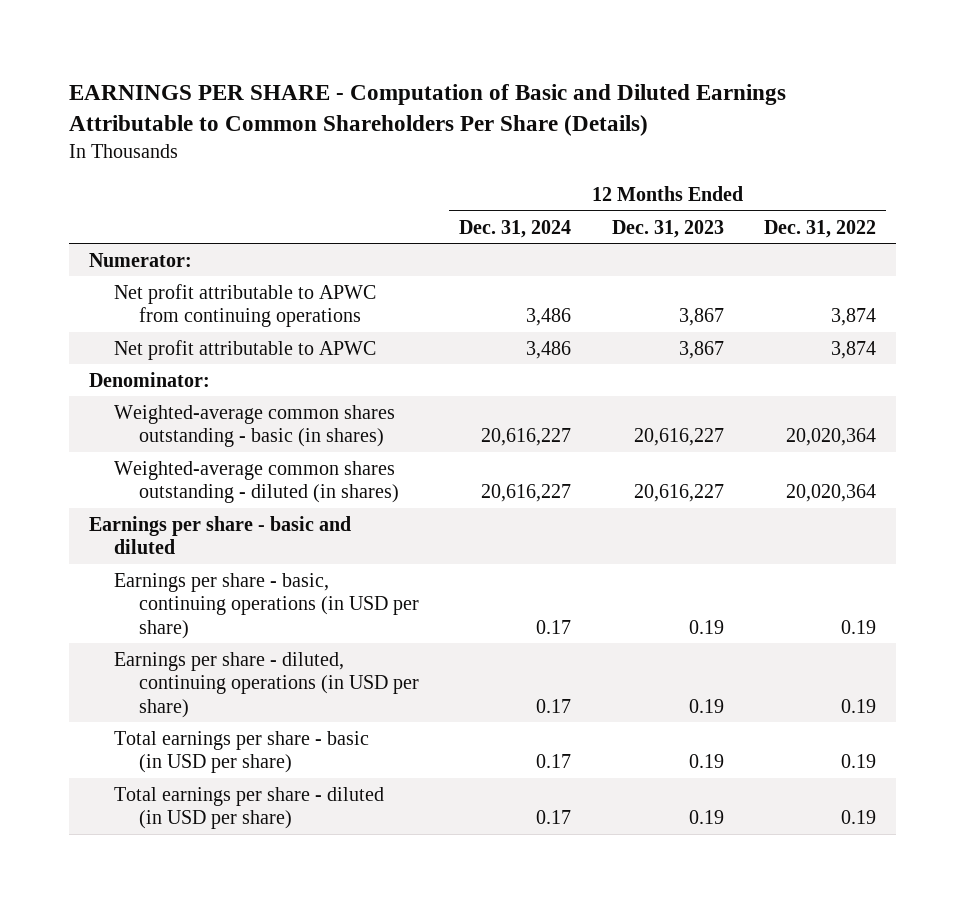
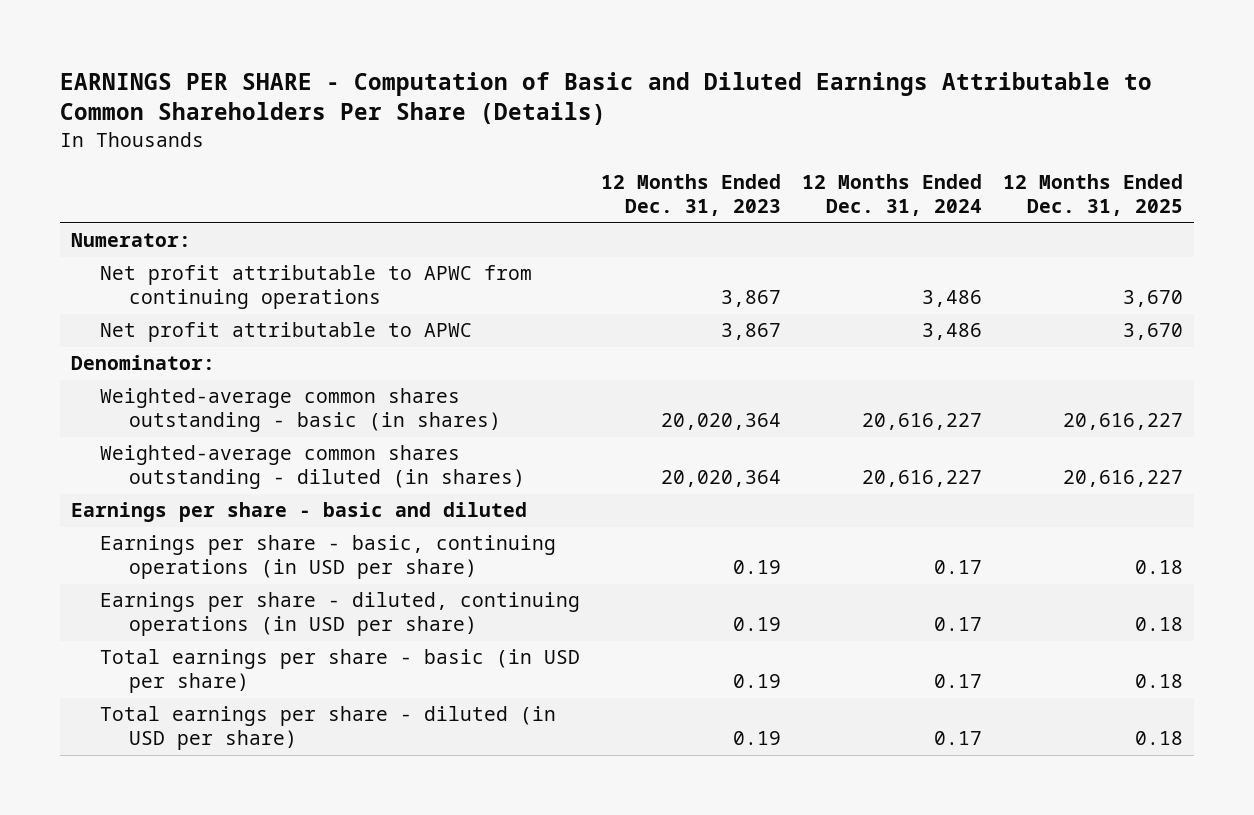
- | 12 Months Ended Dec. 31, 2024 | 12 Months Ended Dec. 31, 2023 | 12 Months Ended Dec. 31, 2022
+ | 12 Months Ended Dec. 31, 2023 | 12 Months Ended Dec. 31, 2024 | 12 Months Ended Dec. 31, 2025
- Weighted-average common shares outstanding - basic (in shares) | 20,616,227 | 20,616,227 | 20,020,364
- Weighted-average common shares outstanding - diluted (in shares) | 20,616,227 | 20,616,227 | 20,020,364
+ Weighted-average common shares outstanding - basic (in shares) | 20,020,364 | 20,616,227 | 20,616,227
+ Weighted-average common shares outstanding - diluted (in shares) | 20,020,364 | 20,616,227 | 20,616,227

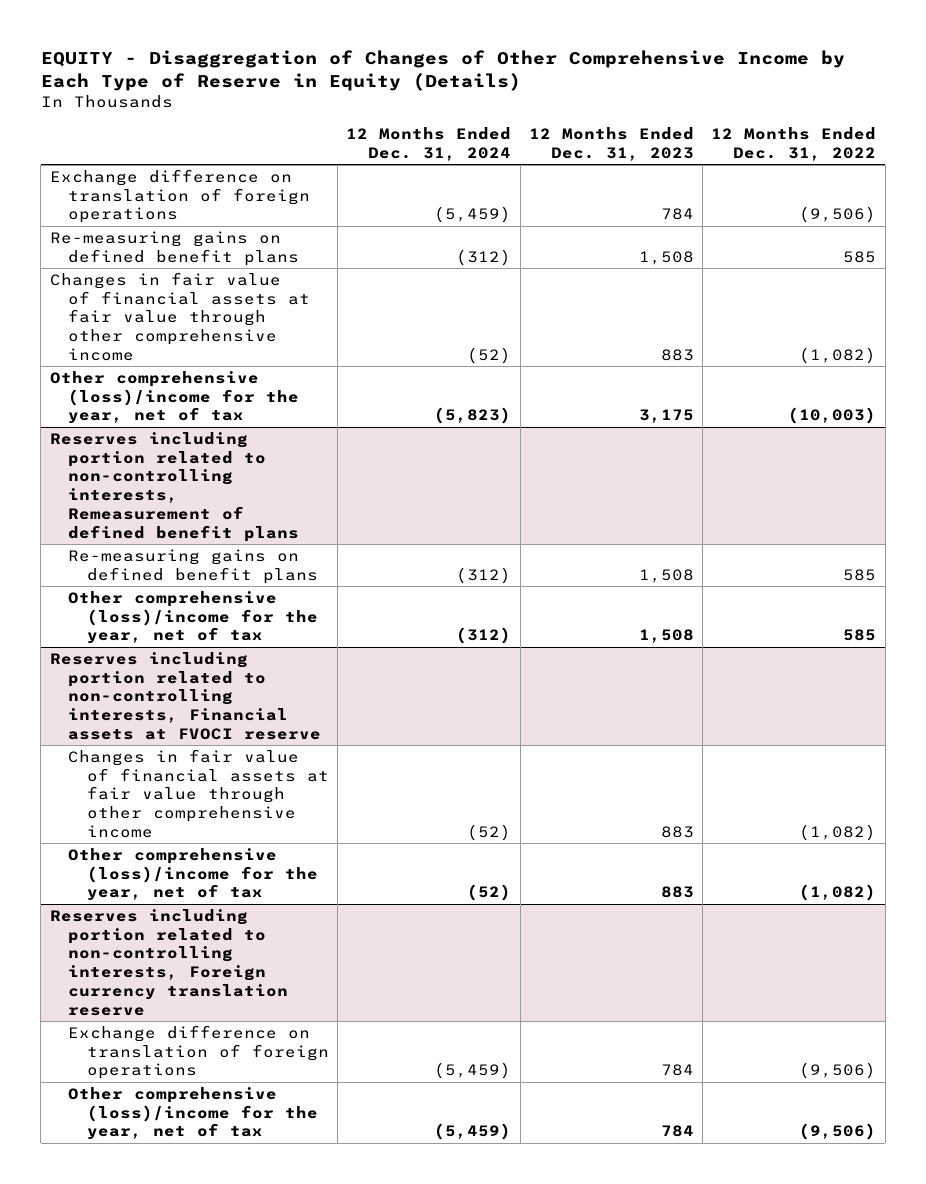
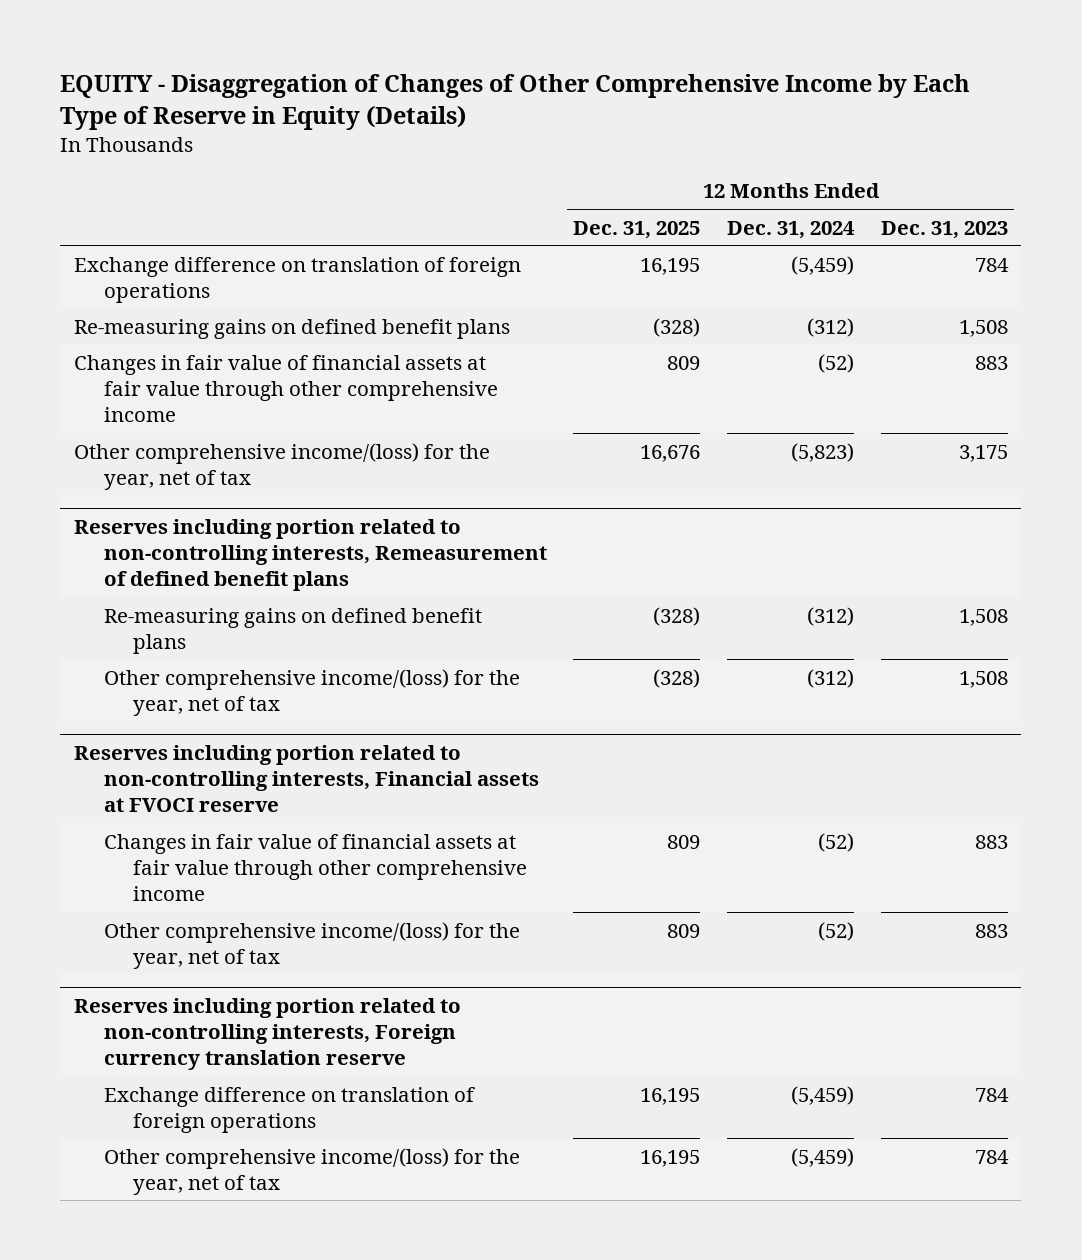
- | 12 Months Ended Dec. 31, 2024 | 12 Months Ended Dec. 31, 2023 | 12 Months Ended Dec. 31, 2022
+ | 12 Months Ended Dec. 31, 2025 | 12 Months Ended Dec. 31, 2024 | 12 Months Ended Dec. 31, 2023
- Other comprehensive (loss)/income for the year, net of tax | (5,823) | 3,175 | (10,003)
+ Other comprehensive income/(loss) for the year, net of tax | 16,676 | (5,823) | 3,175
@ Reserves including portion related to non-controlling interests, Remeasurement of defined benefit plans
- Other comprehensive (loss)/income for the year, net of tax | (312) | 1,508 | 585
+ Other comprehensive income/(loss) for the year, net of tax | (328) | (312) | 1,508
@ Reserves including portion related to non-controlling interests, Financial assets at FVOCI reserve
- Other comprehensive (loss)/income for the year, net of tax | (52) | 883 | (1,082)
+ Other comprehensive income/(loss) for the year, net of tax | 809 | (52) | 883
@ Reserves including portion related to non-controlling interests, Foreign currency translation reserve
- Other comprehensive (loss)/income for the year, net of tax | (5,459) | 784 | (9,506)
+ Other comprehensive income/(loss) for the year, net of tax | 16,195 | (5,459) | 784

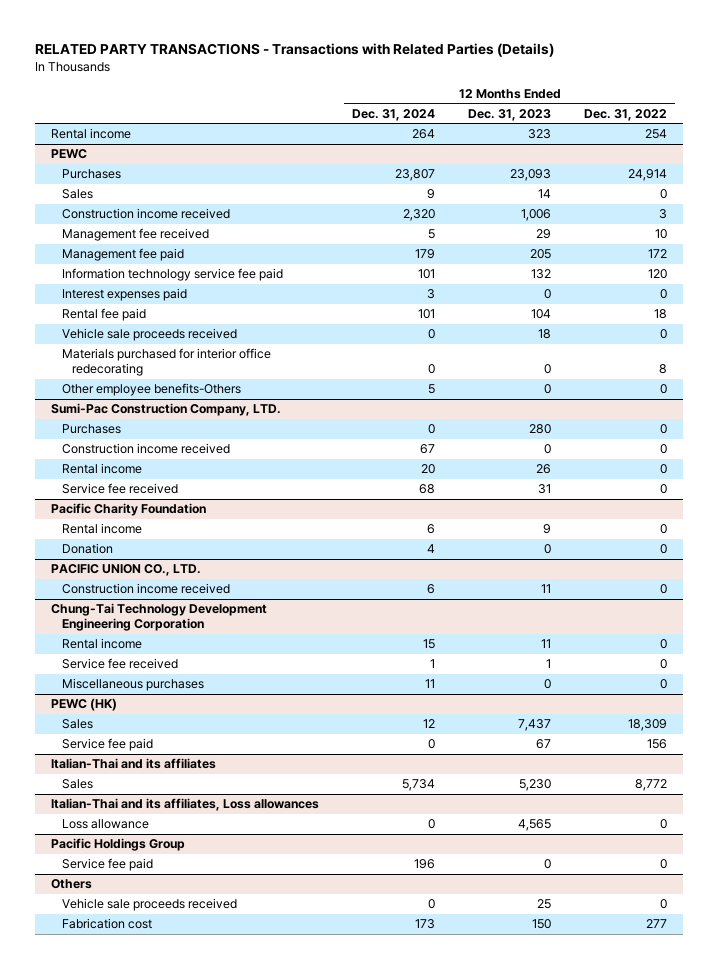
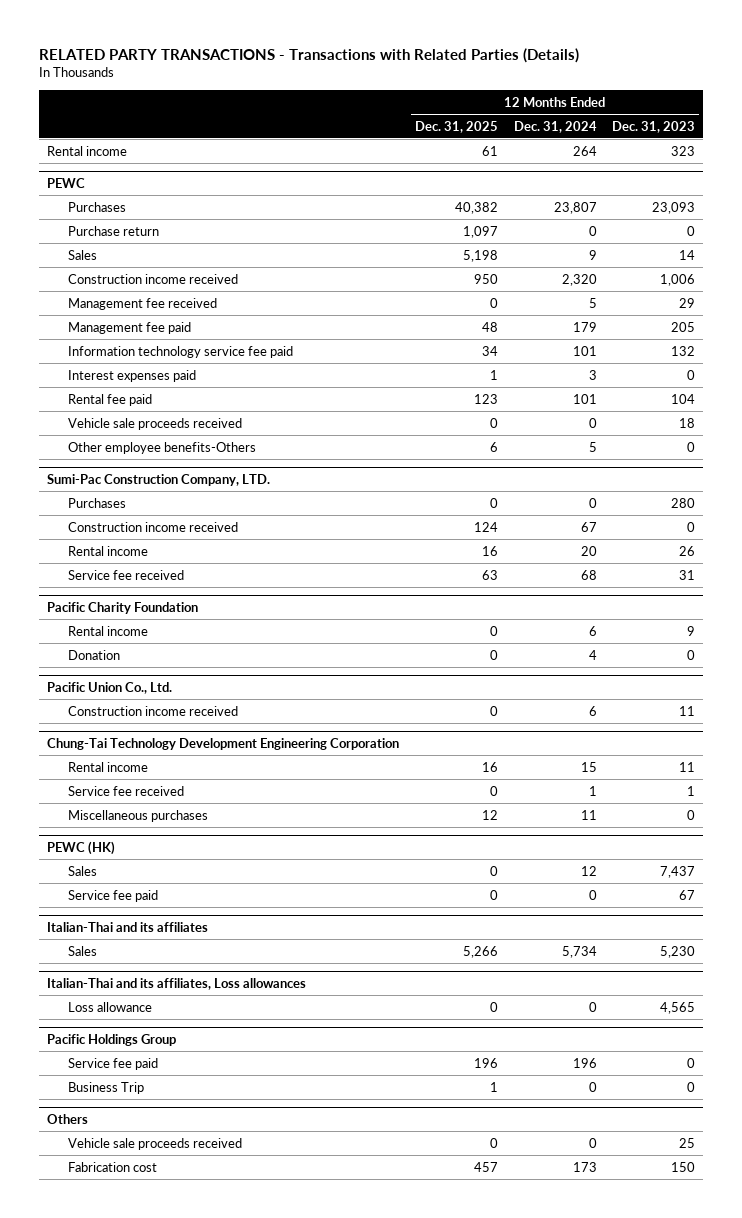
- | 12 Months Ended Dec. 31, 2024 | 12 Months Ended Dec. 31, 2023 | 12 Months Ended Dec. 31, 2022
+ | 12 Months Ended Dec. 31, 2025 | 12 Months Ended Dec. 31, 2024 | 12 Months Ended Dec. 31, 2023
@ PEWC
+ Purchase return | 1,097 | 0 | 0
- Materials purchased for interior office redecorating | 0 | 0 | 8
- PACIFIC UNION CO., LTD.
+ Pacific Union Co., Ltd.
@ Pacific Holdings Group
+ Business Trip | 1 | 0 | 0

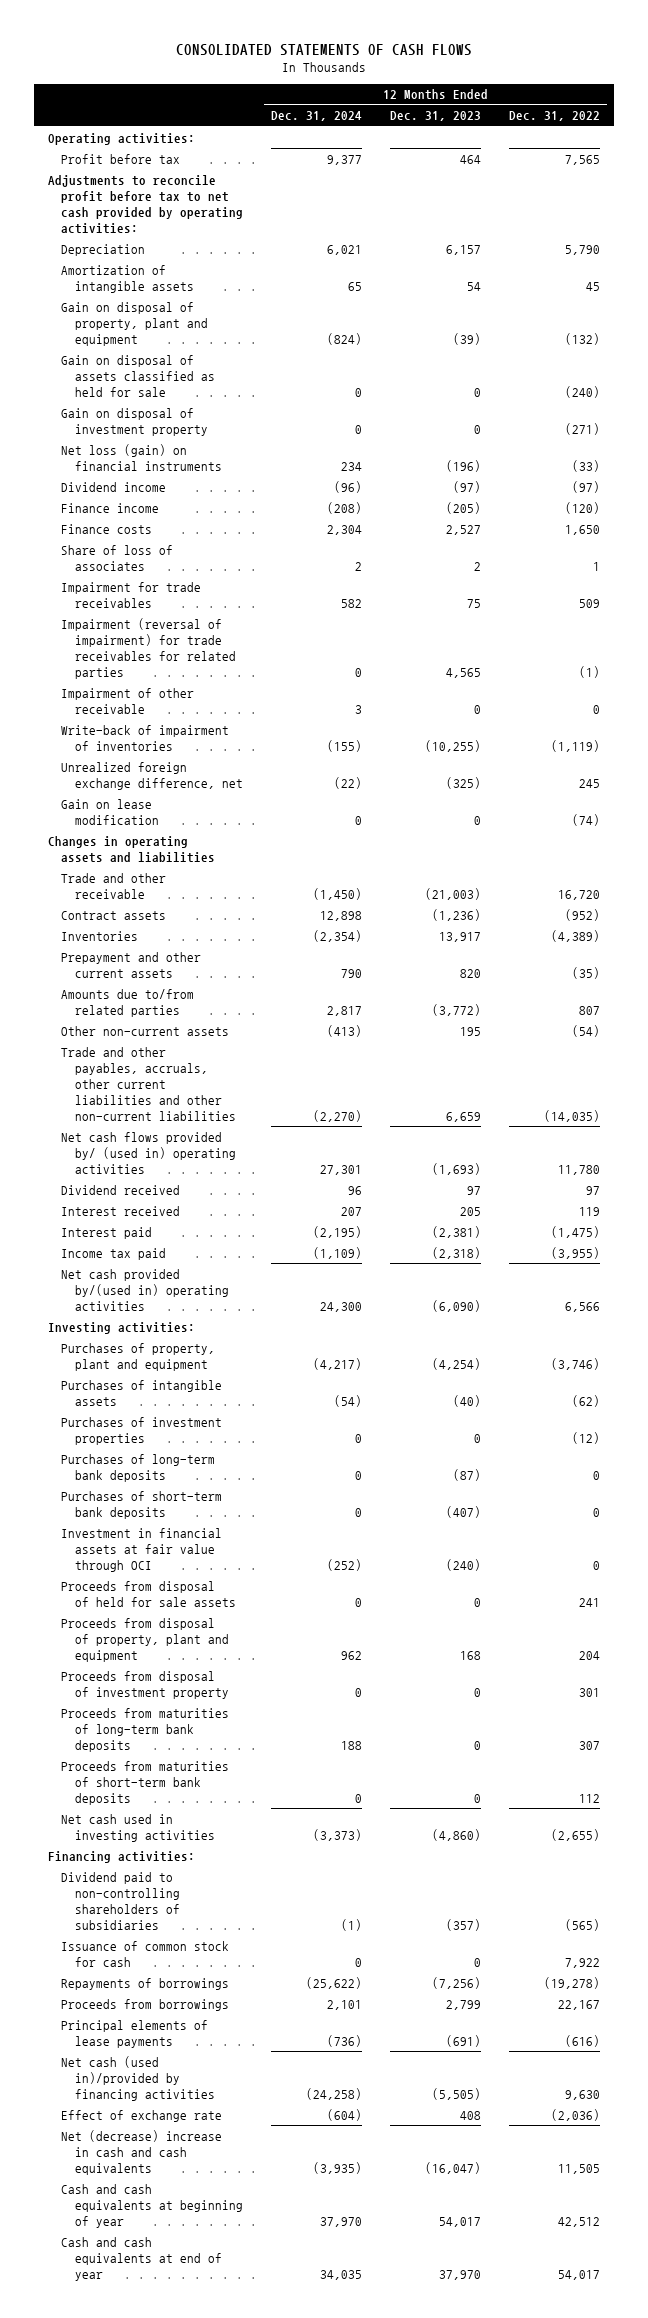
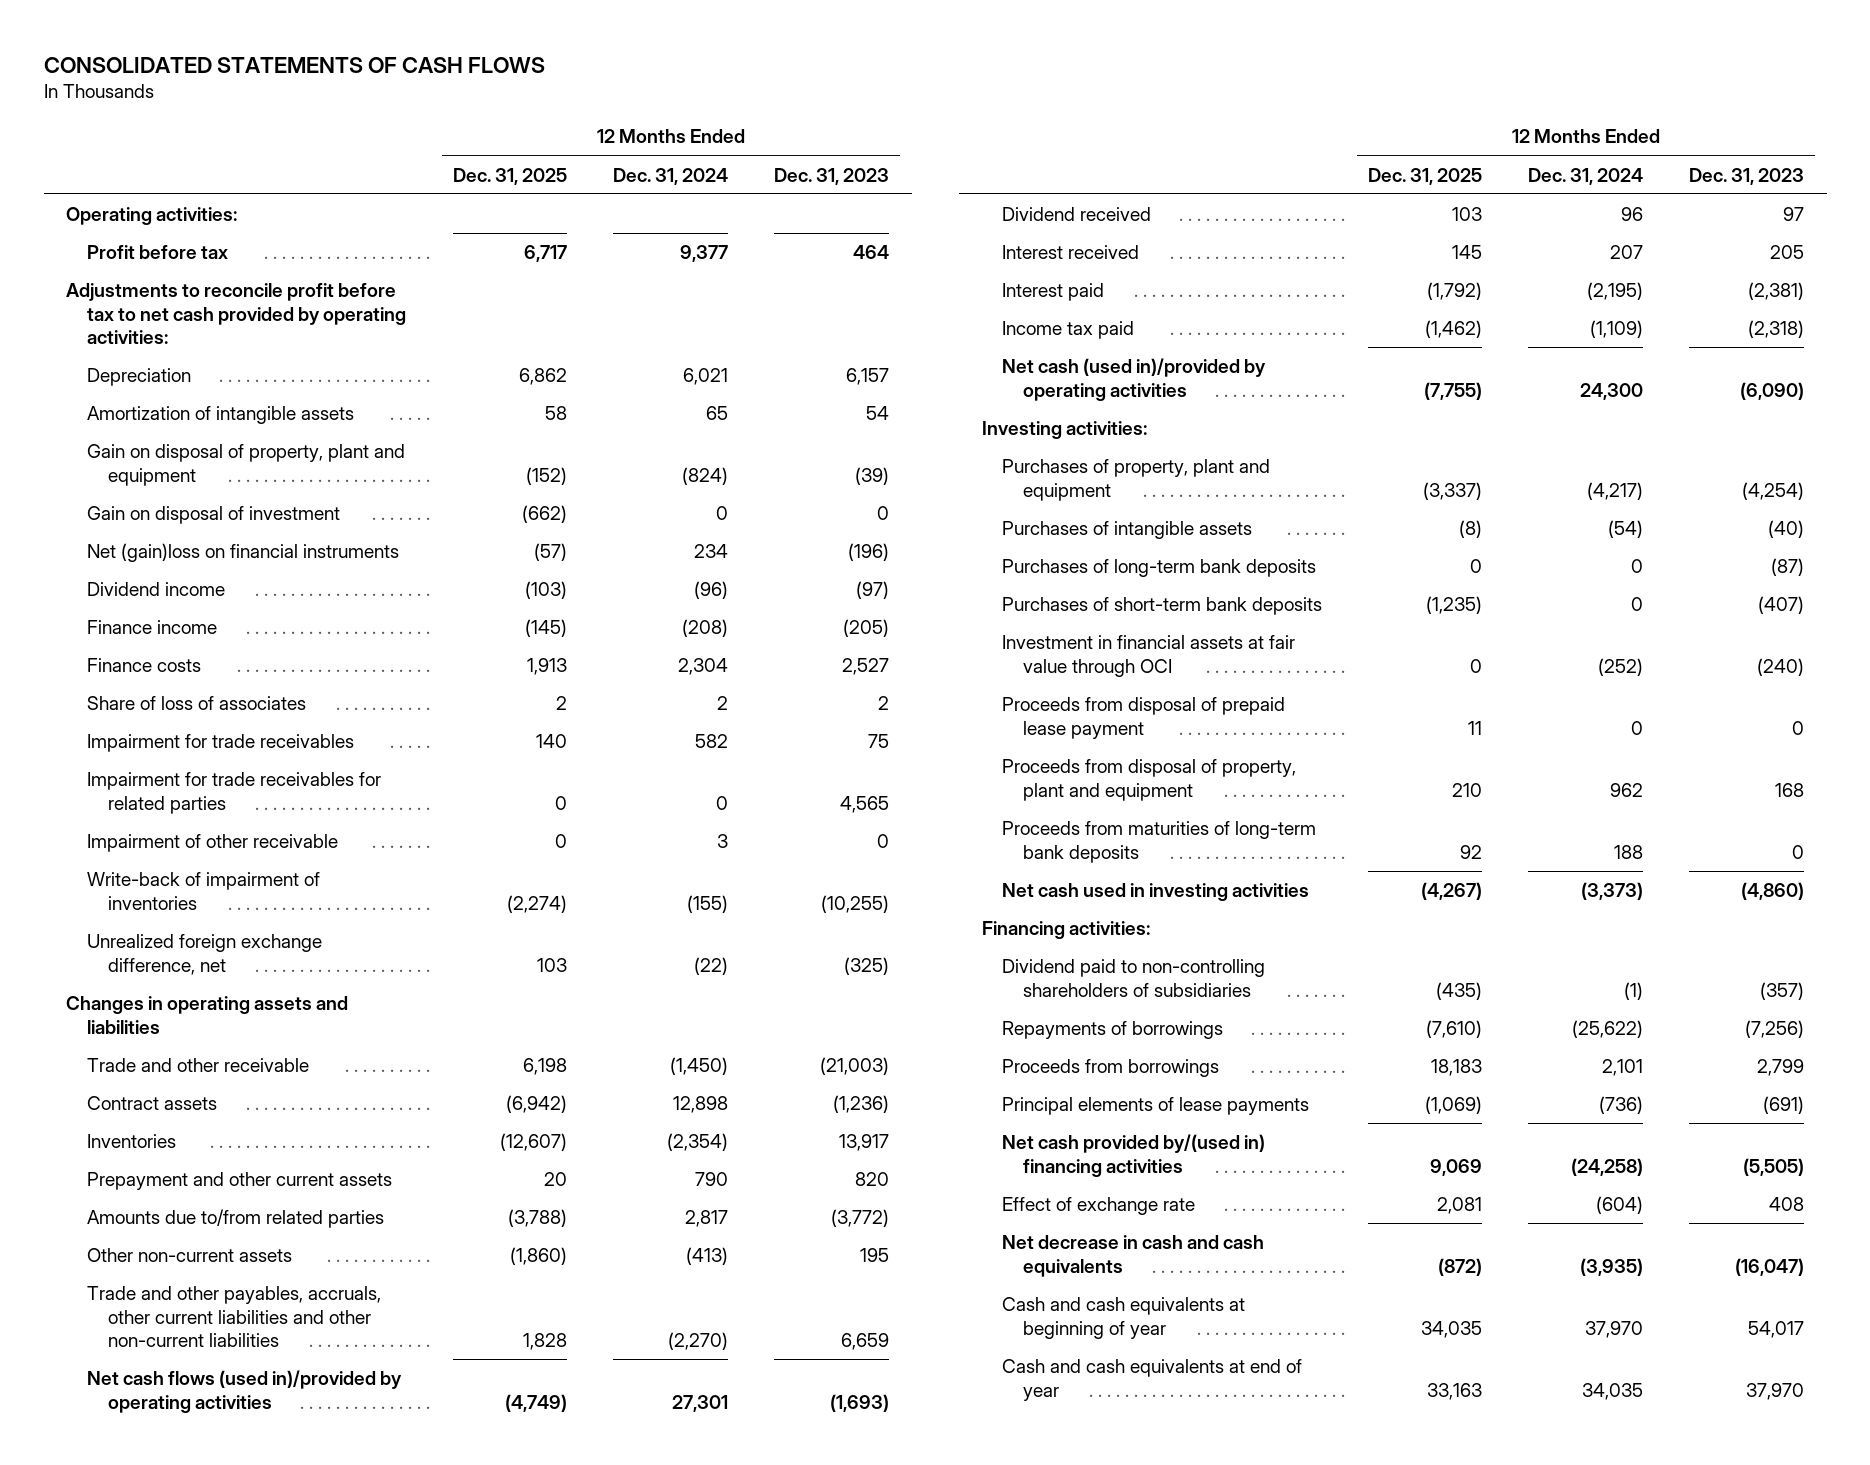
- | 12 Months Ended Dec. 31, 2024 | 12 Months Ended Dec. 31, 2023 | 12 Months Ended Dec. 31, 2022
+ | 12 Months Ended Dec. 31, 2025 | 12 Months Ended Dec. 31, 2024 | 12 Months Ended Dec. 31, 2023
- Gain on disposal of assets classified as held for sale | 0 | 0 | (240)
- Gain on disposal of investment property | 0 | 0 | (271)
- Net loss (gain) on financial instruments | 234 | (196) | (33)
+ Gain on disposal of investment | (662) | 0 | 0
+ Net (gain)loss on financial instruments | (57) | 234 | (196)
- Impairment (reversal of impairment) for trade receivables for related parties | 0 | 4,565 | (1)
+ Impairment for trade receivables for related parties | 0 | 0 | 4,565
- Gain on lease modification | 0 | 0 | (74)
- Net cash flows provided by/ (used in) operating activities | 27,301 | (1,693) | 11,780
+ Net cash flows (used in)/provided by operating activities | (4,749) | 27,301 | (1,693)
- Net cash provided by/(used in) operating activities | 24,300 | (6,090) | 6,566
+ Net cash (used in)/provided by operating activities | (7,755) | 24,300 | (6,090)
- Purchases of investment properties | 0 | 0 | (12)
- Proceeds from disposal of held for sale assets | 0 | 0 | 241
+ Proceeds from disposal of prepaid lease payment | 11 | 0 | 0
- Proceeds from disposal of investment property | 0 | 0 | 301
- Proceeds from maturities of short-term bank deposits | 0 | 0 | 112
- Issuance of common stock for cash | 0 | 0 | 7,922
- Net cash (used in)/provided by financing activities | (24,258) | (5,505) | 9,630
+ Net cash provided by/(used in) financing activities | 9,069 | (24,258) | (5,505)
- Net (decrease) increase in cash and cash equivalents | (3,935) | (16,047) | 11,505
+ Net decrease in cash and cash equivalents | (872) | (3,935) | (16,047)

